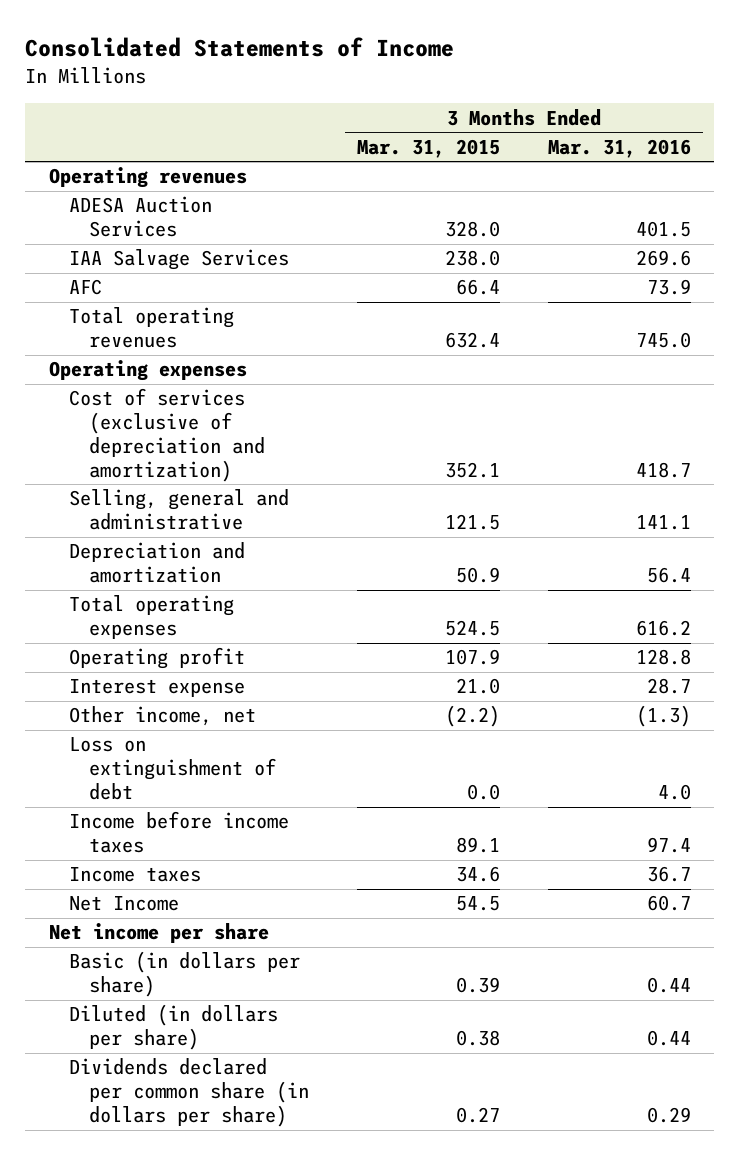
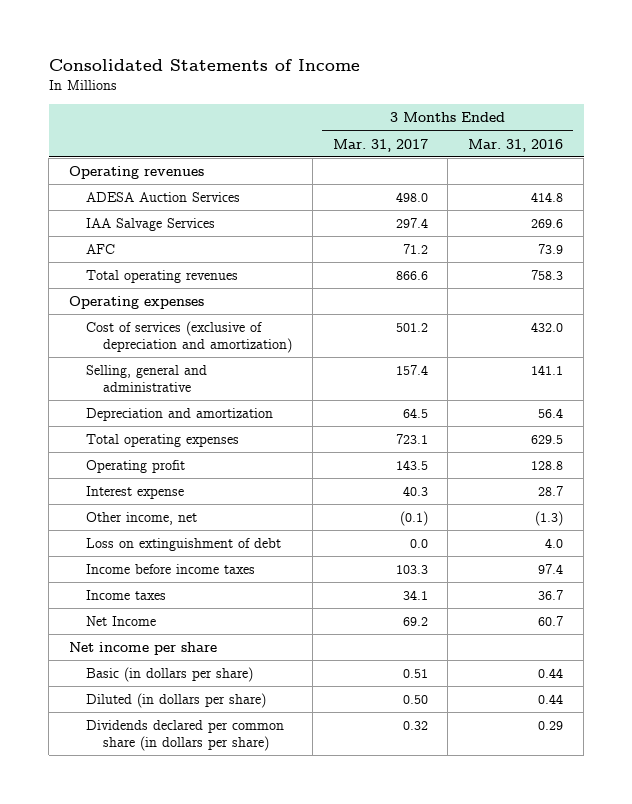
- | 3 Months Ended Mar. 31, 2015 | 3 Months Ended Mar. 31, 2016
+ | 3 Months Ended Mar. 31, 2017 | 3 Months Ended Mar. 31, 2016
- ADESA Auction Services | 328.0 | 401.5
+ ADESA Auction Services | 498.0 | 414.8
- Total operating revenues | 632.4 | 745.0
+ Total operating revenues | 866.6 | 758.3
- Cost of services (exclusive of depreciation and amortization) | 352.1 | 418.7
+ Cost of services (exclusive of depreciation and amortization) | 501.2 | 432.0
- Total operating expenses | 524.5 | 616.2
+ Total operating expenses | 723.1 | 629.5

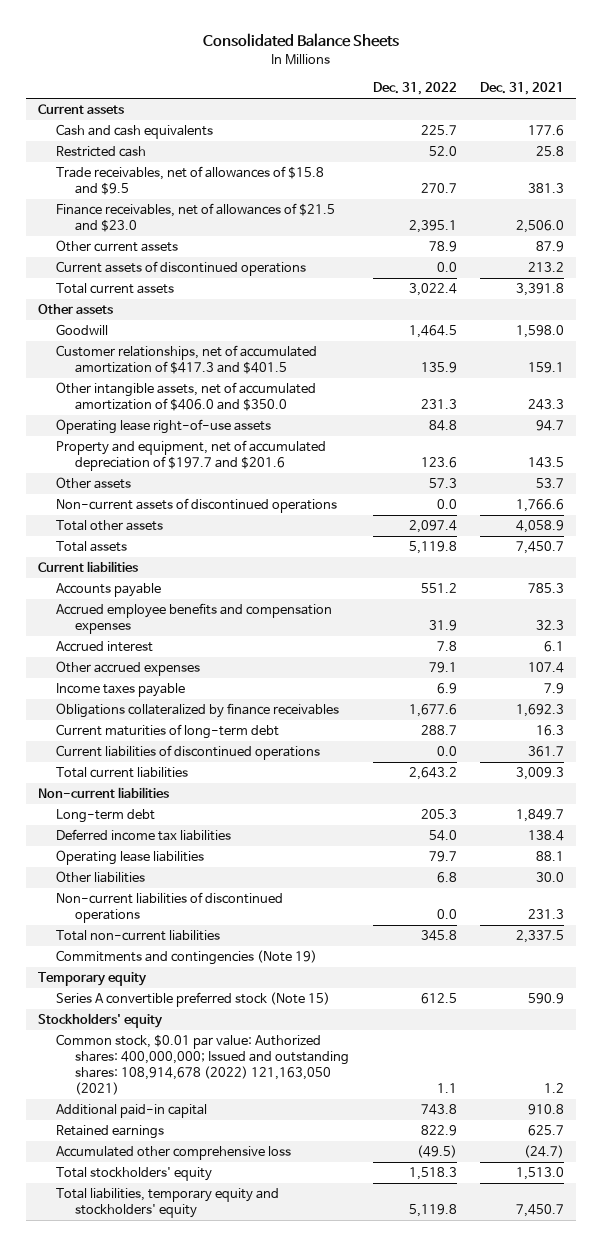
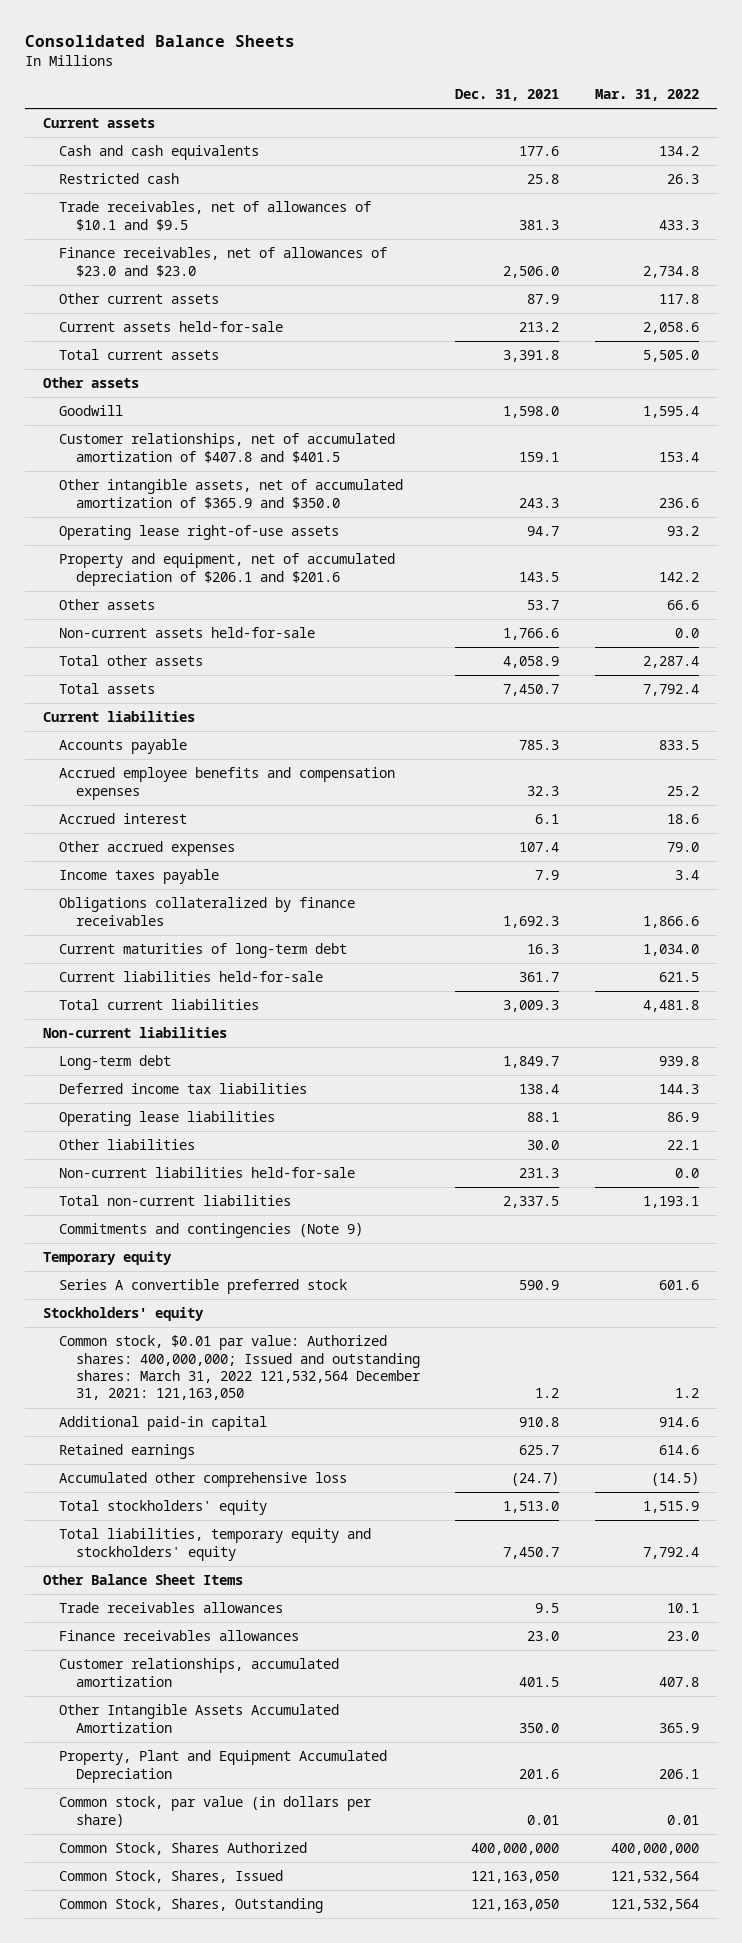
- | Dec. 31, 2022 | Dec. 31, 2021
+ | Dec. 31, 2021 | Mar. 31, 2022
- Trade receivables, net of allowances of $15.8 and $9.5 | 270.7 | 381.3
- Finance receivables, net of allowances of $21.5 and $23.0 | 2,395.1 | 2,506.0
+ Trade receivables, net of allowances of $10.1 and $9.5 | 381.3 | 433.3
+ Finance receivables, net of allowances of $23.0 and $23.0 | 2,506.0 | 2,734.8
- Current assets of discontinued operations | 0.0 | 213.2
+ Current assets held-for-sale | 213.2 | 2,058.6
- Customer relationships, net of accumulated amortization of $417.3 and $401.5 | 135.9 | 159.1
- Other intangible assets, net of accumulated amortization of $406.0 and $350.0 | 231.3 | 243.3
+ Customer relationships, net of accumulated amortization of $407.8 and $401.5 | 159.1 | 153.4
+ Other intangible assets, net of accumulated amortization of $365.9 and $350.0 | 243.3 | 236.6
- Property and equipment, net of accumulated depreciation of $197.7 and $201.6 | 123.6 | 143.5
+ Property and equipment, net of accumulated depreciation of $206.1 and $201.6 | 143.5 | 142.2
- Non-current assets of discontinued operations | 0.0 | 1,766.6
+ Non-current assets held-for-sale | 1,766.6 | 0.0
- Current liabilities of discontinued operations | 0.0 | 361.7
+ Current liabilities held-for-sale | 361.7 | 621.5
- Non-current liabilities of discontinued operations | 0.0 | 231.3
+ Non-current liabilities held-for-sale | 231.3 | 0.0
- Commitments and contingencies (Note 19)
+ Commitments and contingencies (Note 9)
- Series A convertible preferred stock (Note 15) | 612.5 | 590.9
+ Series A convertible preferred stock | 590.9 | 601.6
- Common stock, $0.01 par value: Authorized shares: 400,000,000; Issued and outstanding shares: 108,914,678 (2022) 121,163,050 (2021) | 1.1 | 1.2
+ Common stock, $0.01 par value: Authorized shares: 400,000,000; Issued and outstanding shares: March 31, 2022 121,532,564 December 31, 2021: 121,163,050 | 1.2 | 1.2
+ Other Balance Sheet Items
+ Trade receivables allowances | 9.5 | 10.1
+ Finance receivables allowances | 23.0 | 23.0
+ Customer relationships, accumulated amortization | 401.5 | 407.8
+ Other Intangible Assets Accumulated Amortization | 350.0 | 365.9
+ Property, Plant and Equipment Accumulated Depreciation | 201.6 | 206.1
+ Common stock, par value (in dollars per share) | 0.01 | 0.01
+ Common Stock, Shares Authorized | 400,000,000 | 400,000,000
+ Common Stock, Shares, Issued | 121,163,050 | 121,532,564
+ Common Stock, Shares, Outstanding | 121,163,050 | 121,532,564

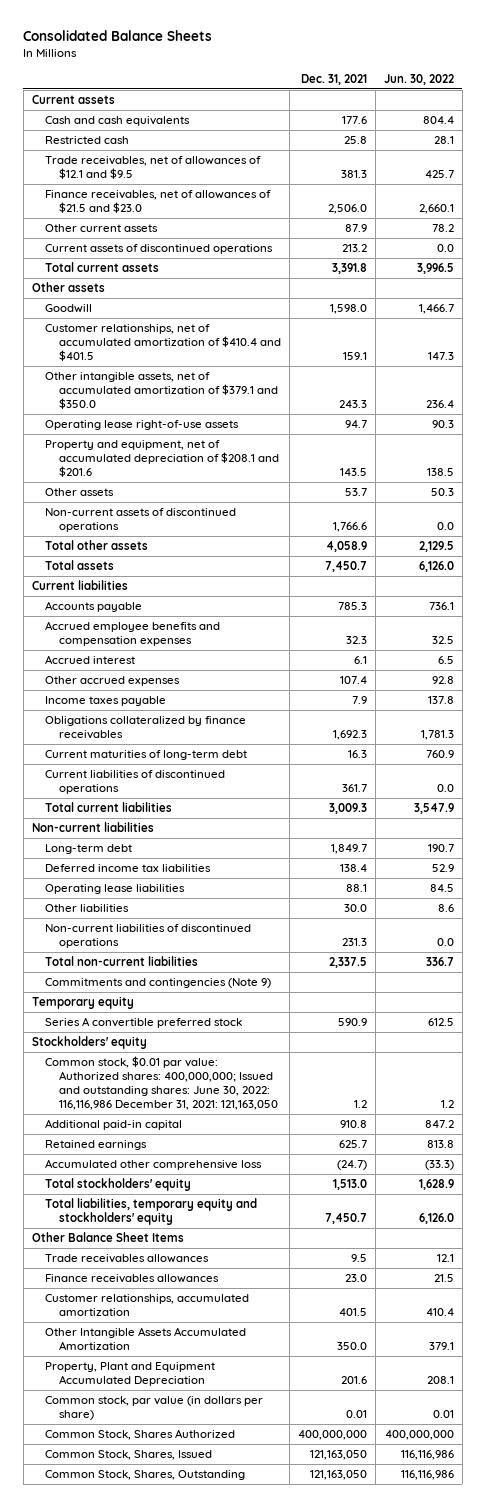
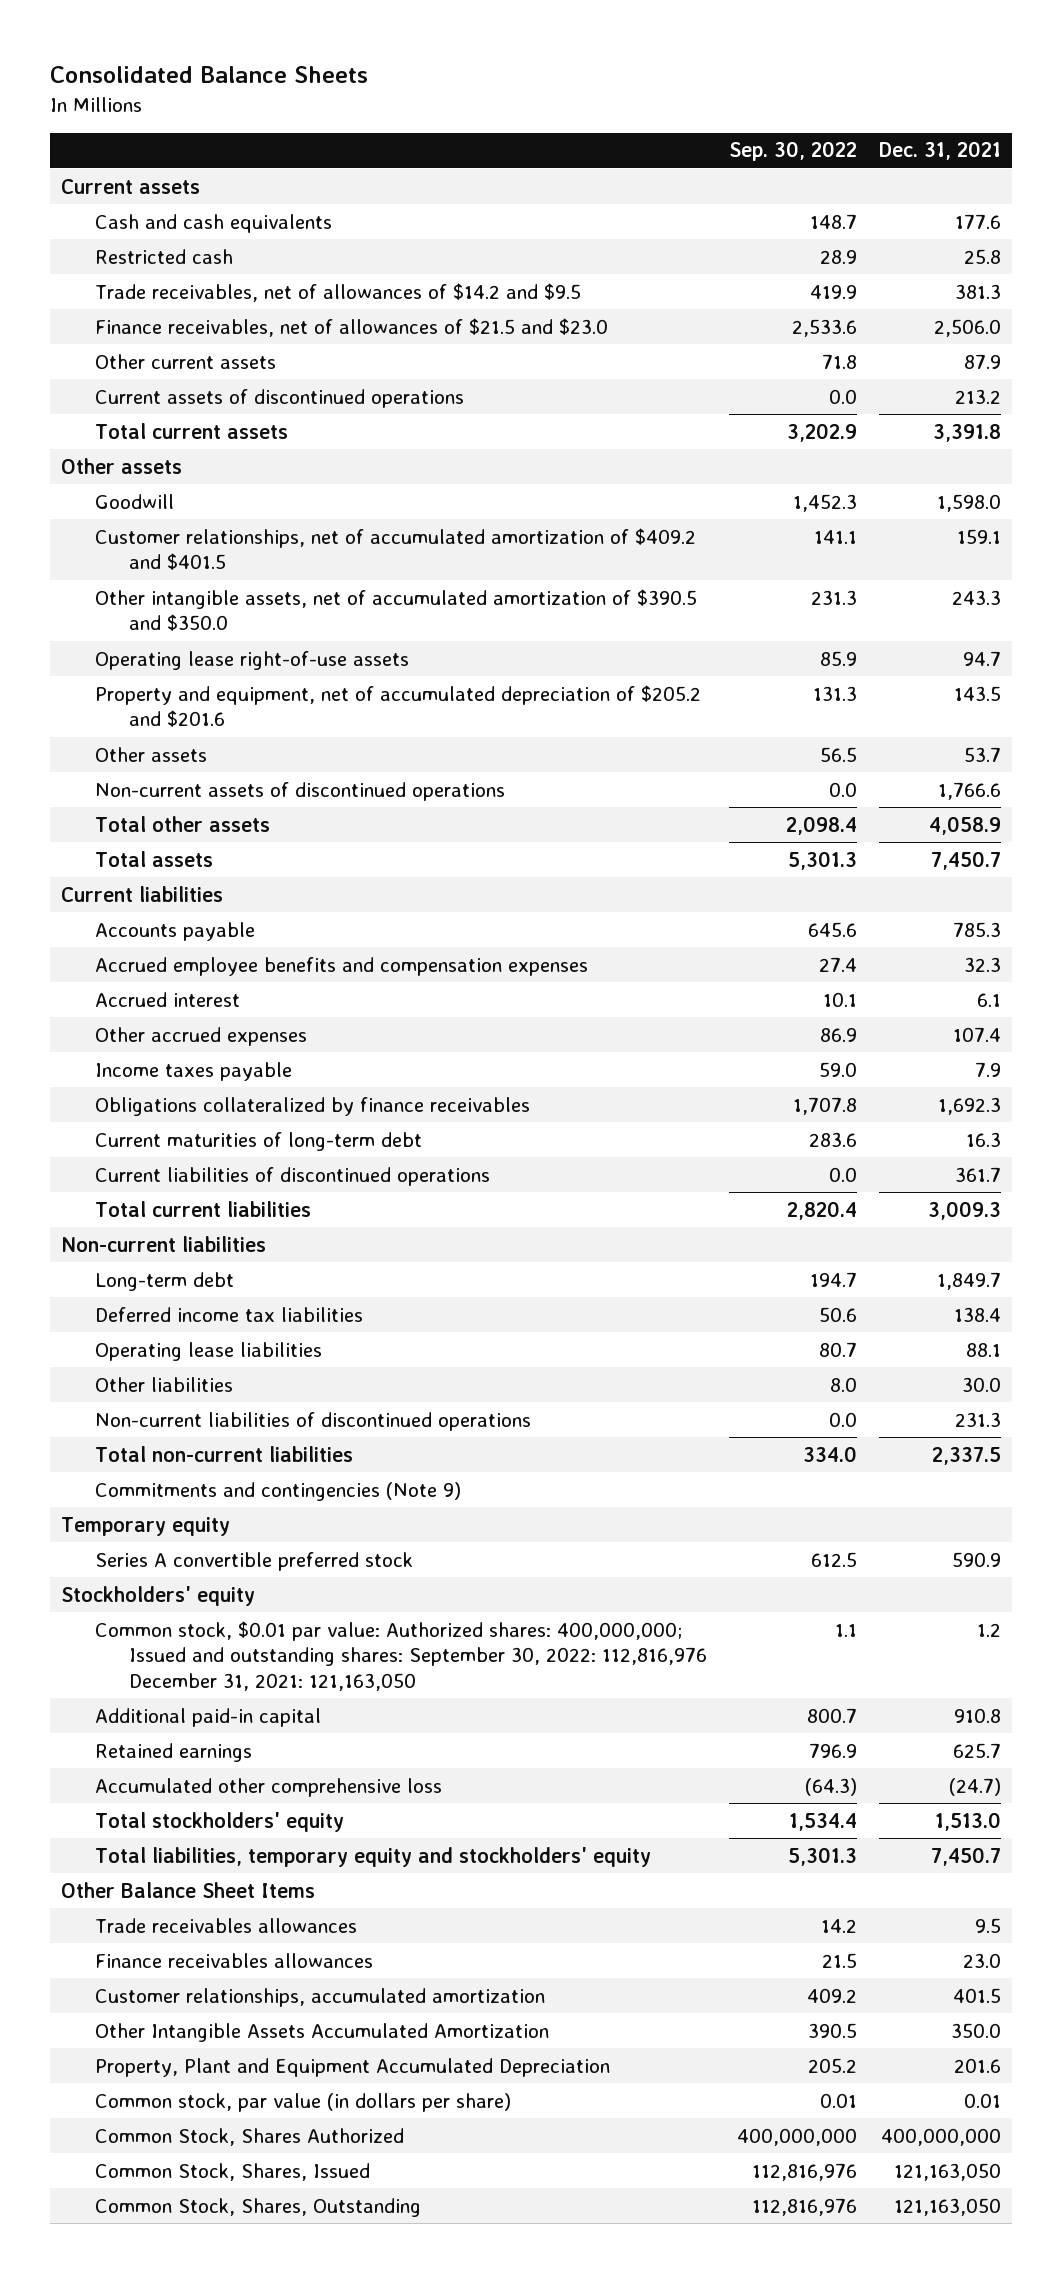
- | Dec. 31, 2021 | Jun. 30, 2022
+ | Sep. 30, 2022 | Dec. 31, 2021
- Trade receivables, net of allowances of $12.1 and $9.5 | 381.3 | 425.7
+ Trade receivables, net of allowances of $14.2 and $9.5 | 419.9 | 381.3
- Customer relationships, net of accumulated amortization of $410.4 and $401.5 | 159.1 | 147.3
- Other intangible assets, net of accumulated amortization of $379.1 and $350.0 | 243.3 | 236.4
+ Customer relationships, net of accumulated amortization of $409.2 and $401.5 | 141.1 | 159.1
+ Other intangible assets, net of accumulated amortization of $390.5 and $350.0 | 231.3 | 243.3
- Property and equipment, net of accumulated depreciation of $208.1 and $201.6 | 143.5 | 138.5
+ Property and equipment, net of accumulated depreciation of $205.2 and $201.6 | 131.3 | 143.5
- Common stock, $0.01 par value: Authorized shares: 400,000,000; Issued and outstanding shares: June 30, 2022: 116,116,986 December 31, 2021: 121,163,050 | 1.2 | 1.2
+ Common stock, $0.01 par value: Authorized shares: 400,000,000; Issued and outstanding shares: September 30, 2022: 112,816,976 December 31, 2021: 121,163,050 | 1.1 | 1.2

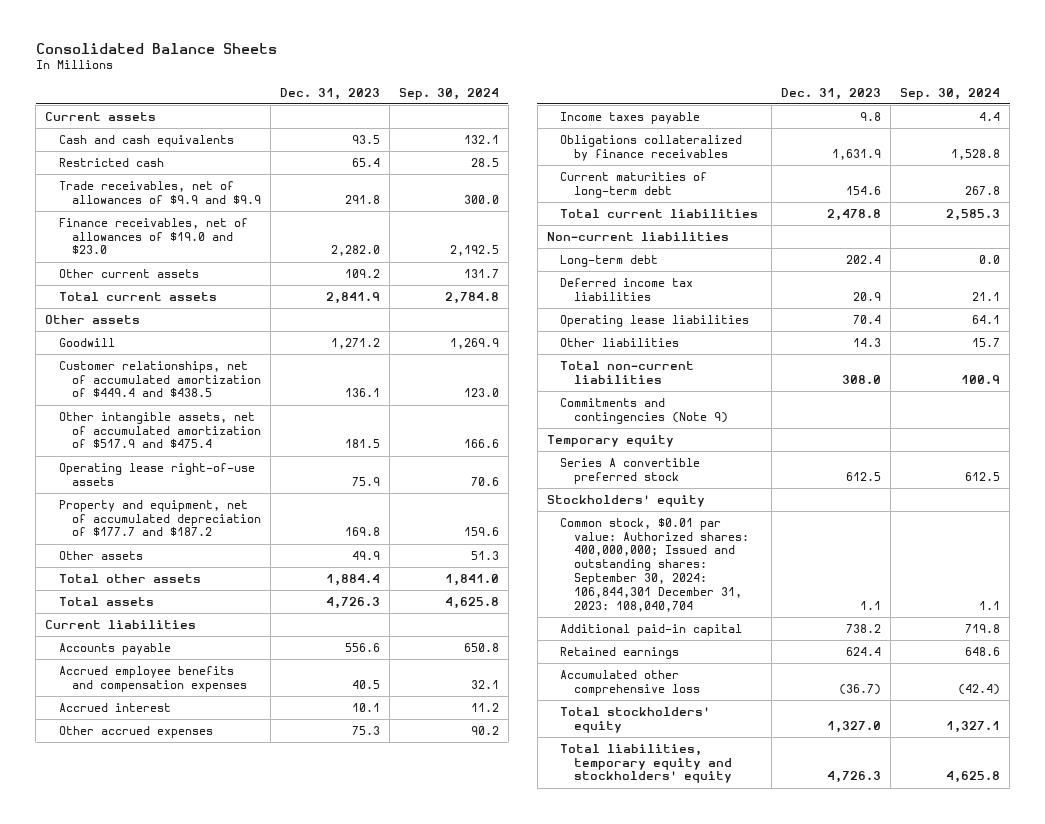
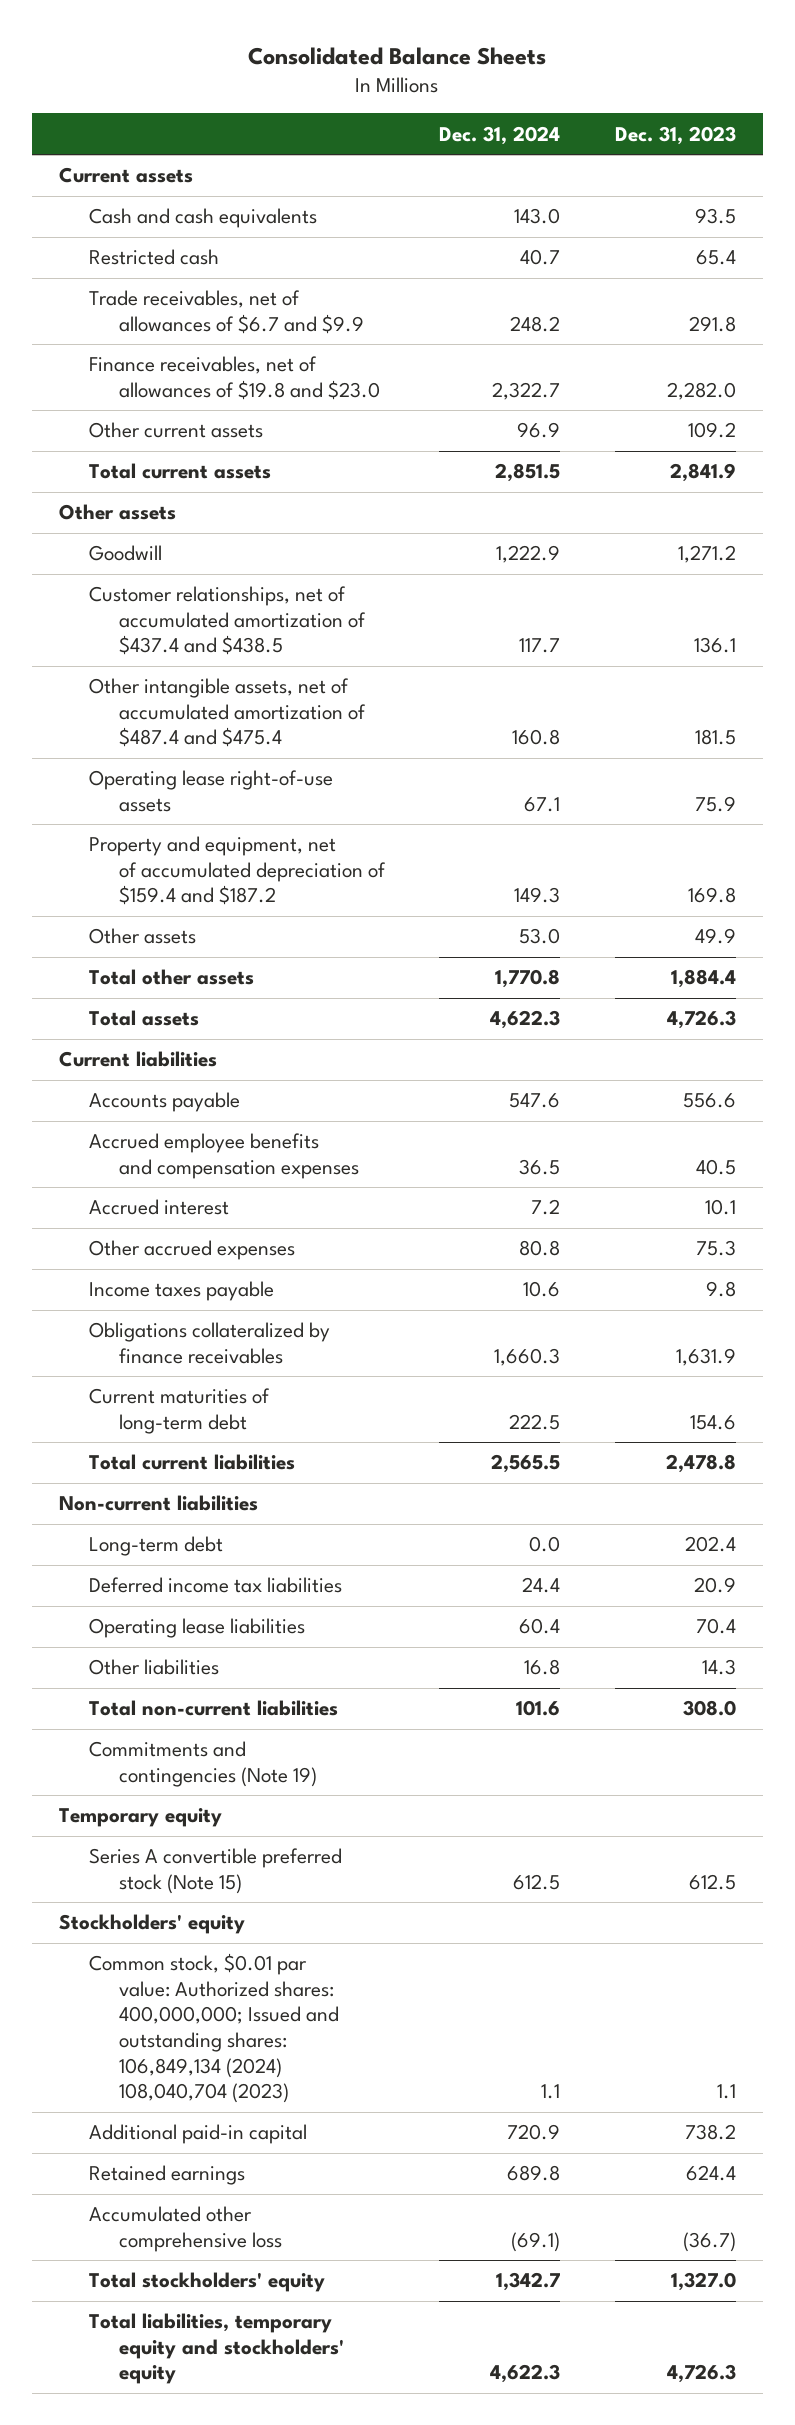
- | Dec. 31, 2023 | Sep. 30, 2024
+ | Dec. 31, 2024 | Dec. 31, 2023
- Trade receivables, net of allowances of $9.9 and $9.9 | 291.8 | 300.0
- Finance receivables, net of allowances of $19.0 and $23.0 | 2,282.0 | 2,192.5
+ Trade receivables, net of allowances of $6.7 and $9.9 | 248.2 | 291.8
+ Finance receivables, net of allowances of $19.8 and $23.0 | 2,322.7 | 2,282.0
- Customer relationships, net of accumulated amortization of $449.4 and $438.5 | 136.1 | 123.0
- Other intangible assets, net of accumulated amortization of $517.9 and $475.4 | 181.5 | 166.6
+ Customer relationships, net of accumulated amortization of $437.4 and $438.5 | 117.7 | 136.1
+ Other intangible assets, net of accumulated amortization of $487.4 and $475.4 | 160.8 | 181.5
- Property and equipment, net of accumulated depreciation of $177.7 and $187.2 | 169.8 | 159.6
+ Property and equipment, net of accumulated depreciation of $159.4 and $187.2 | 149.3 | 169.8
- Commitments and contingencies (Note 9)
+ Commitments and contingencies (Note 19)
- Series A convertible preferred stock | 612.5 | 612.5
+ Series A convertible preferred stock (Note 15) | 612.5 | 612.5
- Common stock, $0.01 par value: Authorized shares: 400,000,000; Issued and outstanding shares: September 30, 2024: 106,844,301 December 31, 2023: 108,040,704 | 1.1 | 1.1
+ Common stock, $0.01 par value: Authorized shares: 400,000,000; Issued and outstanding shares: 106,849,134 (2024) 108,040,704 (2023) | 1.1 | 1.1

